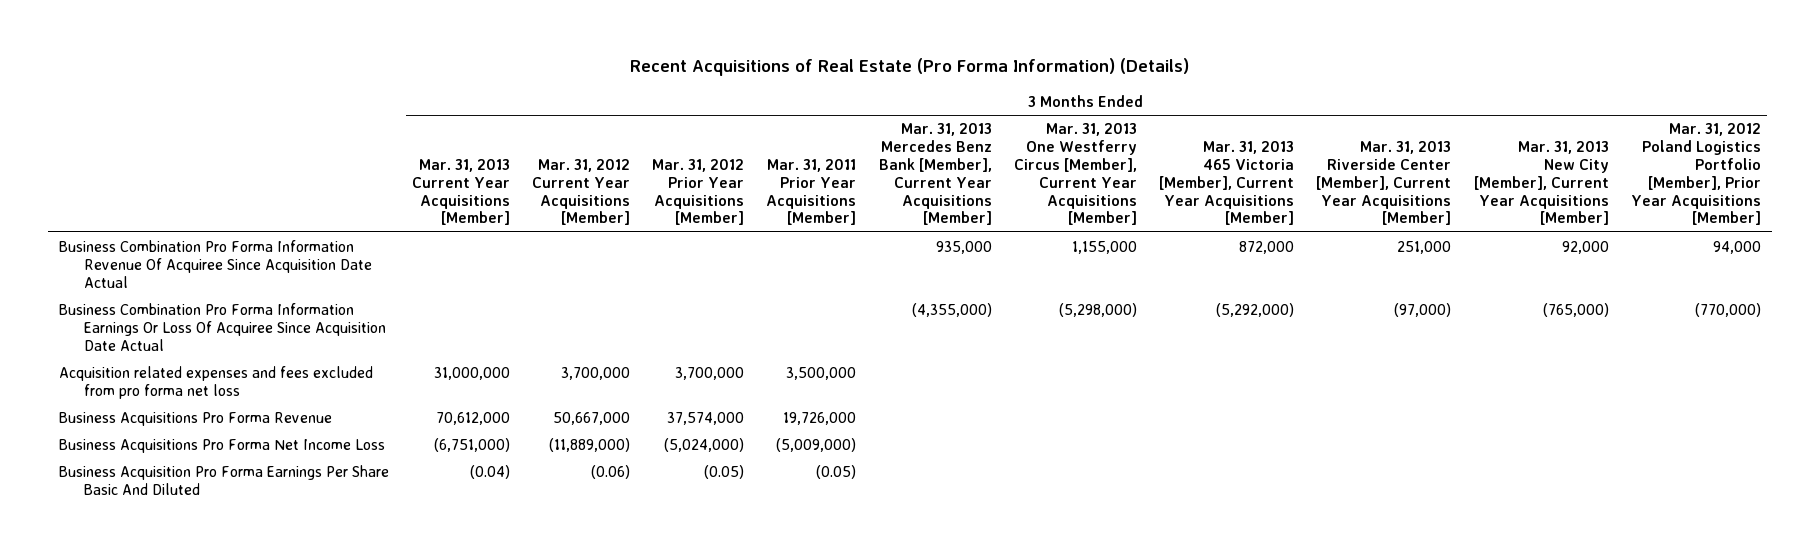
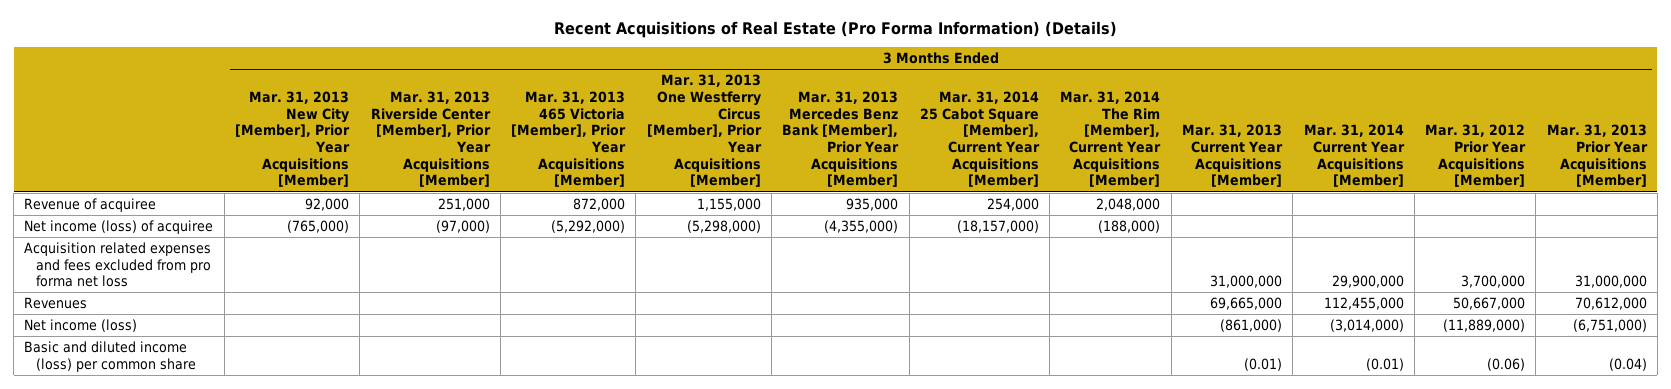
- | 3 Months Ended Mar. 31, 2013 Current Year Acquisitions [Member] | 3 Months Ended Mar. 31, 2012 Current Year Acquisitions [Member] | 3 Months Ended Mar. 31, 2012 Prior Year Acquisitions [Member] | 3 Months Ended Mar. 31, 2011 Prior Year Acquisitions [Member] | 3 Months Ended Mar. 31, 2013 Mercedes Benz Bank [Member], Current Year Acquisitions [Member] | 3 Months Ended Mar. 31, 2013 One Westferry Circus [Member], Current Year Acquisitions [Member] | 3 Months Ended Mar. 31, 2013 465 Victoria [Member], Current Year Acquisitions [Member] | 3 Months Ended Mar. 31, 2013 Riverside Center [Member], Current Year Acquisitions [Member] | 3 Months Ended Mar. 31, 2013 New City [Member], Current Year Acquisitions [Member] | 3 Months Ended Mar. 31, 2012 Poland Logistics Portfolio [Member], Prior Year Acquisitions [Member]
+ | 3 Months Ended Mar. 31, 2013 New City [Member], Prior Year Acquisitions [Member] | 3 Months Ended Mar. 31, 2013 Riverside Center [Member], Prior Year Acquisitions [Member] | 3 Months Ended Mar. 31, 2013 465 Victoria [Member], Prior Year Acquisitions [Member] | 3 Months Ended Mar. 31, 2013 One Westferry Circus [Member], Prior Year Acquisitions [Member] | 3 Months Ended Mar. 31, 2013 Mercedes Benz Bank [Member], Prior Year Acquisitions [Member] | 3 Months Ended Mar. 31, 2014 25 Cabot Square [Member], Current Year Acquisitions [Member] | 3 Months Ended Mar. 31, 2014 The Rim [Member], Current Year Acquisitions [Member] | 3 Months Ended Mar. 31, 2013 Current Year Acquisitions [Member] | 3 Months Ended Mar. 31, 2014 Current Year Acquisitions [Member] | 3 Months Ended Mar. 31, 2012 Prior Year Acquisitions [Member] | 3 Months Ended Mar. 31, 2013 Prior Year Acquisitions [Member]
- Business Combination Pro Forma Information Revenue Of Acquiree Since Acquisition Date Actual | | | | | 935,000 | 1,155,000 | 872,000 | 251,000 | 92,000 | 94,000
- Business Combination Pro Forma Information Earnings Or Loss Of Acquiree Since Acquisition Date Actual | | | | | (4,355,000) | (5,298,000) | (5,292,000) | (97,000) | (765,000) | (770,000)
+ Revenue of acquiree | 92,000 | 251,000 | 872,000 | 1,155,000 | 935,000 | 254,000 | 2,048,000 | | | |
+ Net income (loss) of acquiree | (765,000) | (97,000) | (5,292,000) | (5,298,000) | (4,355,000) | (18,157,000) | (188,000) | | | |
- Business Acquisitions Pro Forma Revenue | 70,612,000 | 50,667,000 | 37,574,000 | 19,726,000 | | | | | |
- Business Acquisitions Pro Forma Net Income Loss | (6,751,000) | (11,889,000) | (5,024,000) | (5,009,000) | | | | | |
- Business Acquisition Pro Forma Earnings Per Share Basic And Diluted | (0.04) | (0.06) | (0.05) | (0.05) | | | | | |
+ Revenues | | | | | | | | 69,665,000 | 112,455,000 | 50,667,000 | 70,612,000
+ Net income (loss) | | | | | | | | (861,000) | (3,014,000) | (11,889,000) | (6,751,000)
+ Basic and diluted income (loss) per common share | | | | | | | | (0.01) | (0.01) | (0.06) | (0.04)

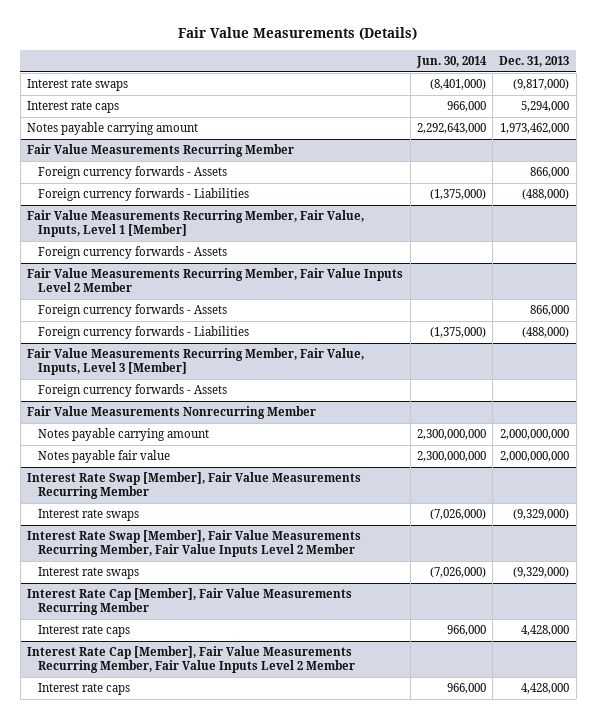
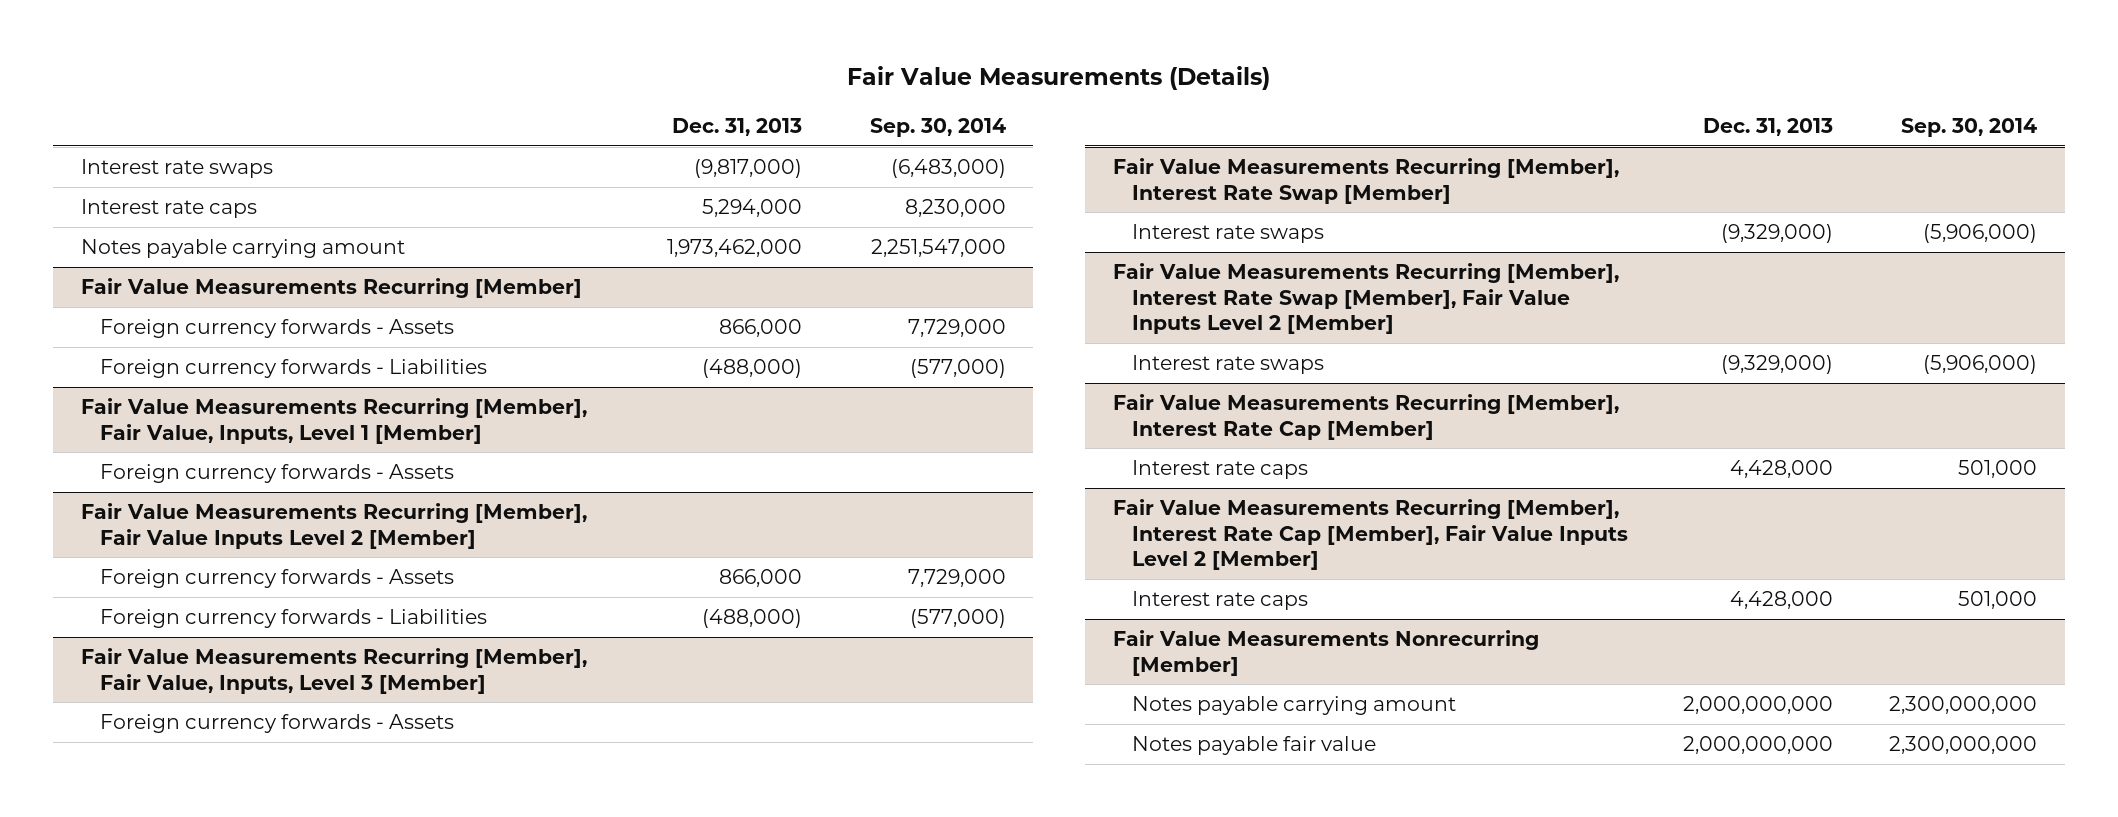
- | Jun. 30, 2014 | Dec. 31, 2013
+ | Dec. 31, 2013 | Sep. 30, 2014
- Fair Value Measurements Recurring Member
+ Fair Value Measurements Recurring [Member]
- Fair Value Measurements Recurring Member, Fair Value, Inputs, Level 1 [Member]
+ Fair Value Measurements Recurring [Member], Fair Value, Inputs, Level 1 [Member]
- Fair Value Measurements Recurring Member, Fair Value Inputs Level 2 Member
+ Fair Value Measurements Recurring [Member], Fair Value Inputs Level 2 [Member]
- Fair Value Measurements Recurring Member, Fair Value, Inputs, Level 3 [Member]
+ Fair Value Measurements Recurring [Member], Fair Value, Inputs, Level 3 [Member]
- Fair Value Measurements Nonrecurring Member
- Notes payable carrying amount | 2,300,000,000 | 2,000,000,000
- Notes payable fair value | 2,300,000,000 | 2,000,000,000
- Interest Rate Swap [Member], Fair Value Measurements Recurring Member
+ Fair Value Measurements Recurring [Member], Interest Rate Swap [Member]
- Interest Rate Swap [Member], Fair Value Measurements Recurring Member, Fair Value Inputs Level 2 Member
+ Fair Value Measurements Recurring [Member], Interest Rate Swap [Member], Fair Value Inputs Level 2 [Member]
- Interest Rate Cap [Member], Fair Value Measurements Recurring Member
+ Fair Value Measurements Recurring [Member], Interest Rate Cap [Member]
- Interest Rate Cap [Member], Fair Value Measurements Recurring Member, Fair Value Inputs Level 2 Member
+ Fair Value Measurements Recurring [Member], Interest Rate Cap [Member], Fair Value Inputs Level 2 [Member]
+ Fair Value Measurements Nonrecurring [Member]
+ Notes payable carrying amount | 2,000,000,000 | 2,300,000,000
+ Notes payable fair value | 2,000,000,000 | 2,300,000,000

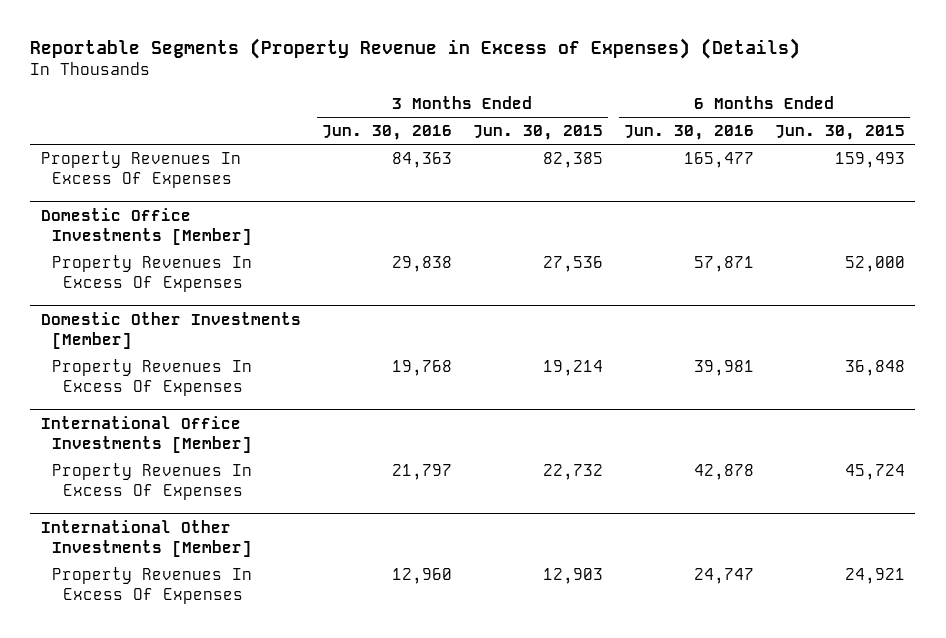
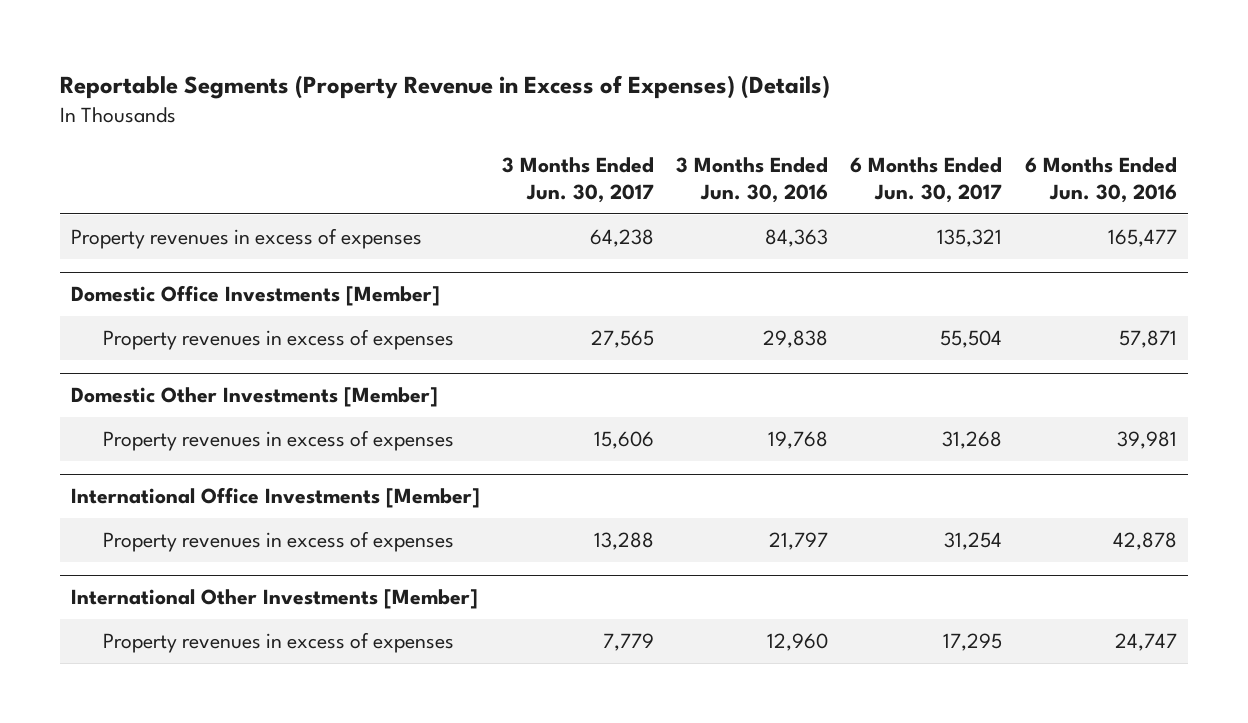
- | 3 Months Ended Jun. 30, 2016 | 3 Months Ended Jun. 30, 2015 | 6 Months Ended Jun. 30, 2016 | 6 Months Ended Jun. 30, 2015
+ | 3 Months Ended Jun. 30, 2017 | 3 Months Ended Jun. 30, 2016 | 6 Months Ended Jun. 30, 2017 | 6 Months Ended Jun. 30, 2016
- Property Revenues In Excess Of Expenses | 84,363 | 82,385 | 165,477 | 159,493
+ Property revenues in excess of expenses | 64,238 | 84,363 | 135,321 | 165,477
@ Domestic Office Investments [Member]
- Property Revenues In Excess Of Expenses | 29,838 | 27,536 | 57,871 | 52,000
+ Property revenues in excess of expenses | 27,565 | 29,838 | 55,504 | 57,871
@ Domestic Other Investments [Member]
- Property Revenues In Excess Of Expenses | 19,768 | 19,214 | 39,981 | 36,848
+ Property revenues in excess of expenses | 15,606 | 19,768 | 31,268 | 39,981
@ International Office Investments [Member]
- Property Revenues In Excess Of Expenses | 21,797 | 22,732 | 42,878 | 45,724
+ Property revenues in excess of expenses | 13,288 | 21,797 | 31,254 | 42,878
@ International Other Investments [Member]
- Property Revenues In Excess Of Expenses | 12,960 | 12,903 | 24,747 | 24,921
+ Property revenues in excess of expenses | 7,779 | 12,960 | 17,295 | 24,747

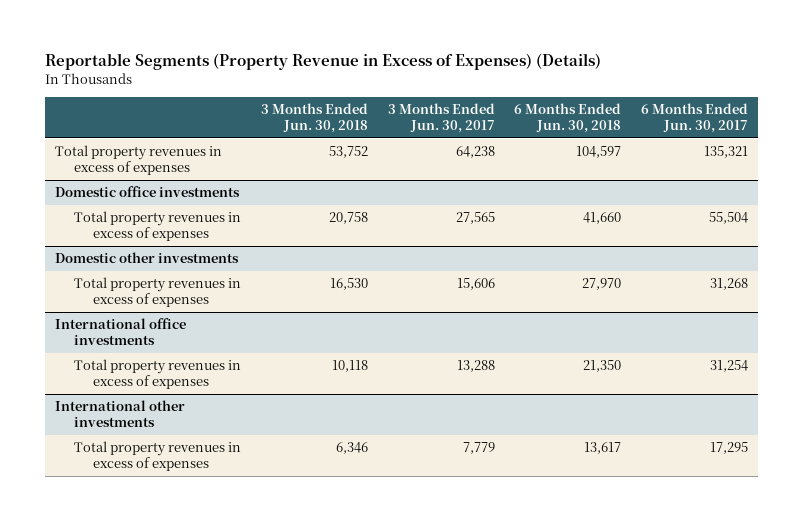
- | 3 Months Ended Jun. 30, 2017 | 3 Months Ended Jun. 30, 2016 | 6 Months Ended Jun. 30, 2017 | 6 Months Ended Jun. 30, 2016
+ | 3 Months Ended Jun. 30, 2018 | 3 Months Ended Jun. 30, 2017 | 6 Months Ended Jun. 30, 2018 | 6 Months Ended Jun. 30, 2017
- Property revenues in excess of expenses | 64,238 | 84,363 | 135,321 | 165,477
- Domestic Office Investments [Member]
- Property revenues in excess of expenses | 27,565 | 29,838 | 55,504 | 57,871
- Domestic Other Investments [Member]
- Property revenues in excess of expenses | 15,606 | 19,768 | 31,268 | 39,981
- International Office Investments [Member]
- Property revenues in excess of expenses | 13,288 | 21,797 | 31,254 | 42,878
- International Other Investments [Member]
- Property revenues in excess of expenses | 7,779 | 12,960 | 17,295 | 24,747
+ Total property revenues in excess of expenses | 53,752 | 64,238 | 104,597 | 135,321
+ Domestic office investments
+ Total property revenues in excess of expenses | 20,758 | 27,565 | 41,660 | 55,504
+ Domestic other investments
+ Total property revenues in excess of expenses | 16,530 | 15,606 | 27,970 | 31,268
+ International office investments
+ Total property revenues in excess of expenses | 10,118 | 13,288 | 21,350 | 31,254
+ International other investments
+ Total property revenues in excess of expenses | 6,346 | 7,779 | 13,617 | 17,295

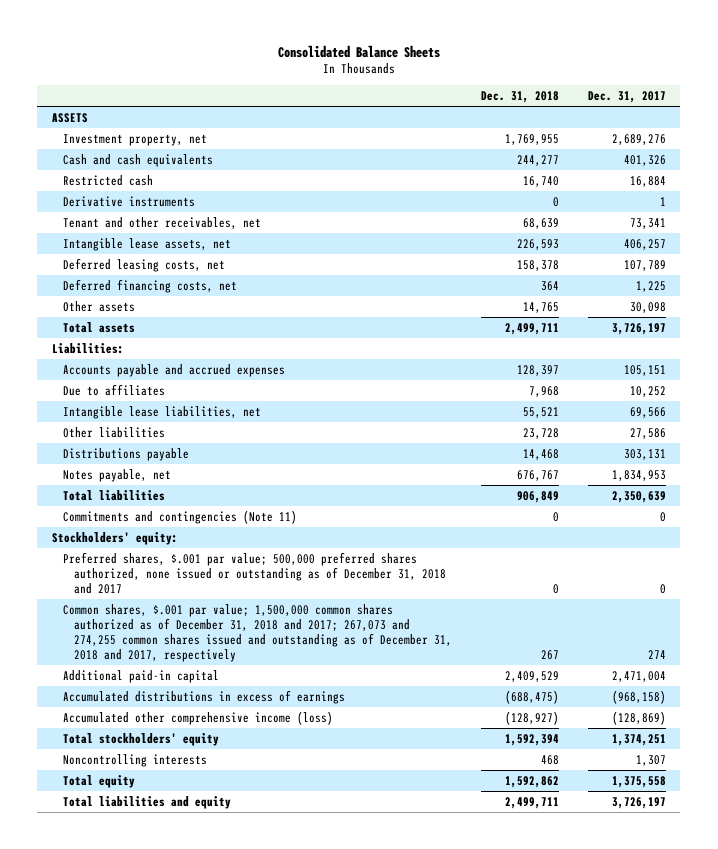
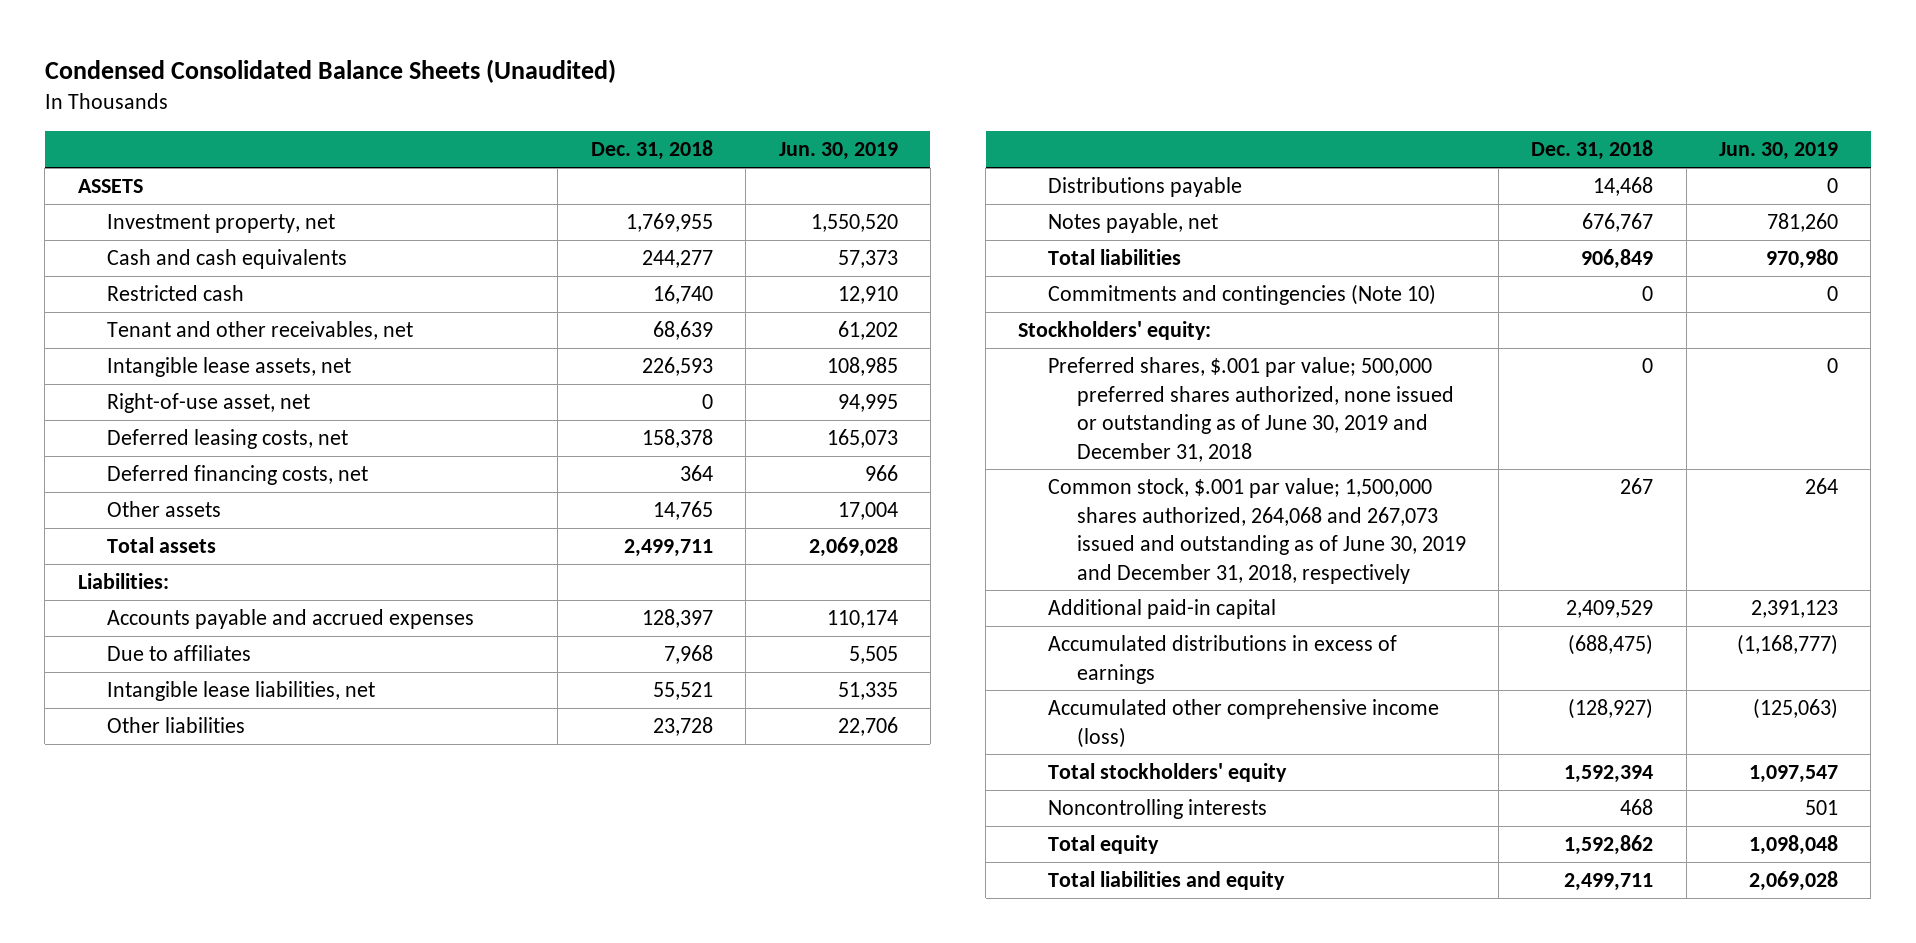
- Consolidated Balance Sheets
+ Condensed Consolidated Balance Sheets (Unaudited)
- | Dec. 31, 2018 | Dec. 31, 2017
+ | Dec. 31, 2018 | Jun. 30, 2019
- Derivative instruments | 0 | 1
+ Right-of-use asset, net | 0 | 94,995
- Commitments and contingencies (Note 11) | 0 | 0
+ Commitments and contingencies (Note 10) | 0 | 0
- Preferred shares, $.001 par value; 500,000 preferred shares authorized, none issued or outstanding as of December 31, 2018 and 2017 | 0 | 0
- Common shares, $.001 par value; 1,500,000 common shares authorized as of December 31, 2018 and 2017; 267,073 and 274,255 common shares issued and outstanding as of December 31, 2018 and 2017, respectively | 267 | 274
+ Preferred shares, $.001 par value; 500,000 preferred shares authorized, none issued or outstanding as of June 30, 2019 and December 31, 2018 | 0 | 0
+ Common stock, $.001 par value; 1,500,000 shares authorized, 264,068 and 267,073 issued and outstanding as of June 30, 2019 and December 31, 2018, respectively | 267 | 264

